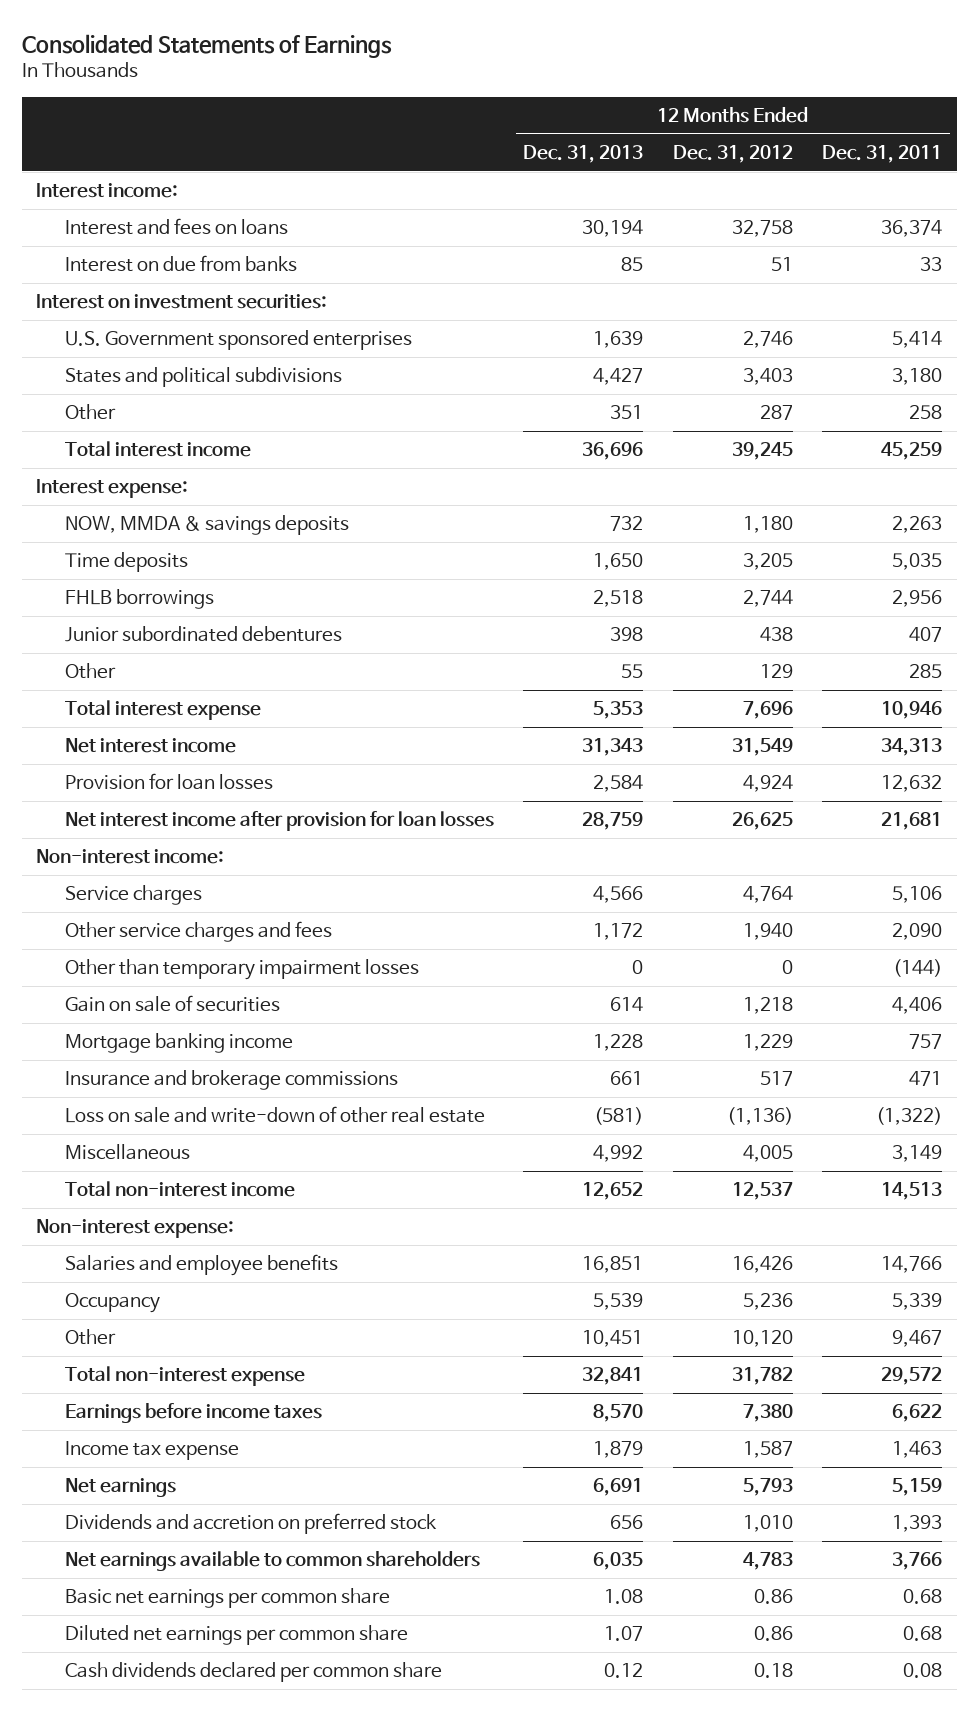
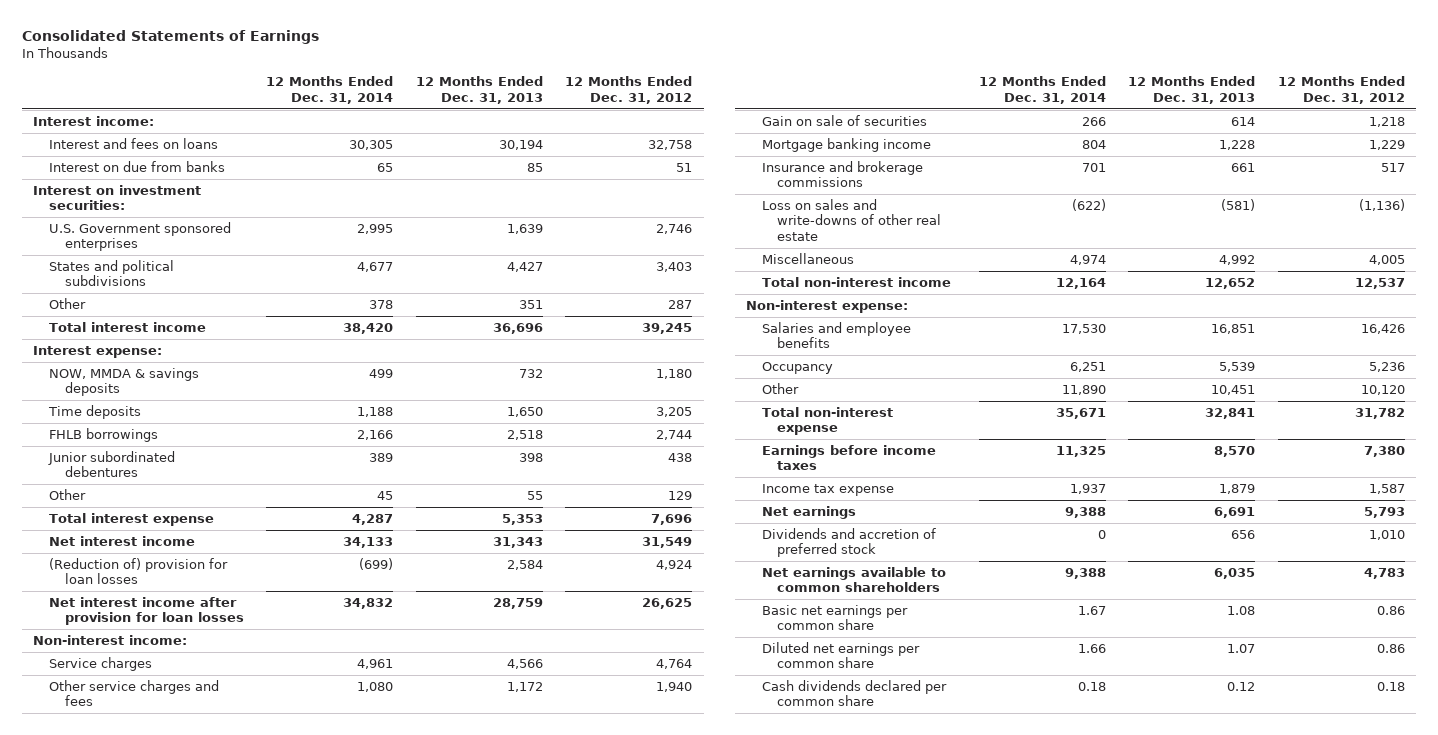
- | 12 Months Ended Dec. 31, 2013 | 12 Months Ended Dec. 31, 2012 | 12 Months Ended Dec. 31, 2011
+ | 12 Months Ended Dec. 31, 2014 | 12 Months Ended Dec. 31, 2013 | 12 Months Ended Dec. 31, 2012
- Provision for loan losses | 2,584 | 4,924 | 12,632
+ (Reduction of) provision for loan losses | (699) | 2,584 | 4,924
- Other than temporary impairment losses | 0 | 0 | (144)
- Loss on sale and write-down of other real estate | (581) | (1,136) | (1,322)
+ Loss on sales and write-downs of other real estate | (622) | (581) | (1,136)
- Dividends and accretion on preferred stock | 656 | 1,010 | 1,393
+ Dividends and accretion of preferred stock | 0 | 656 | 1,010

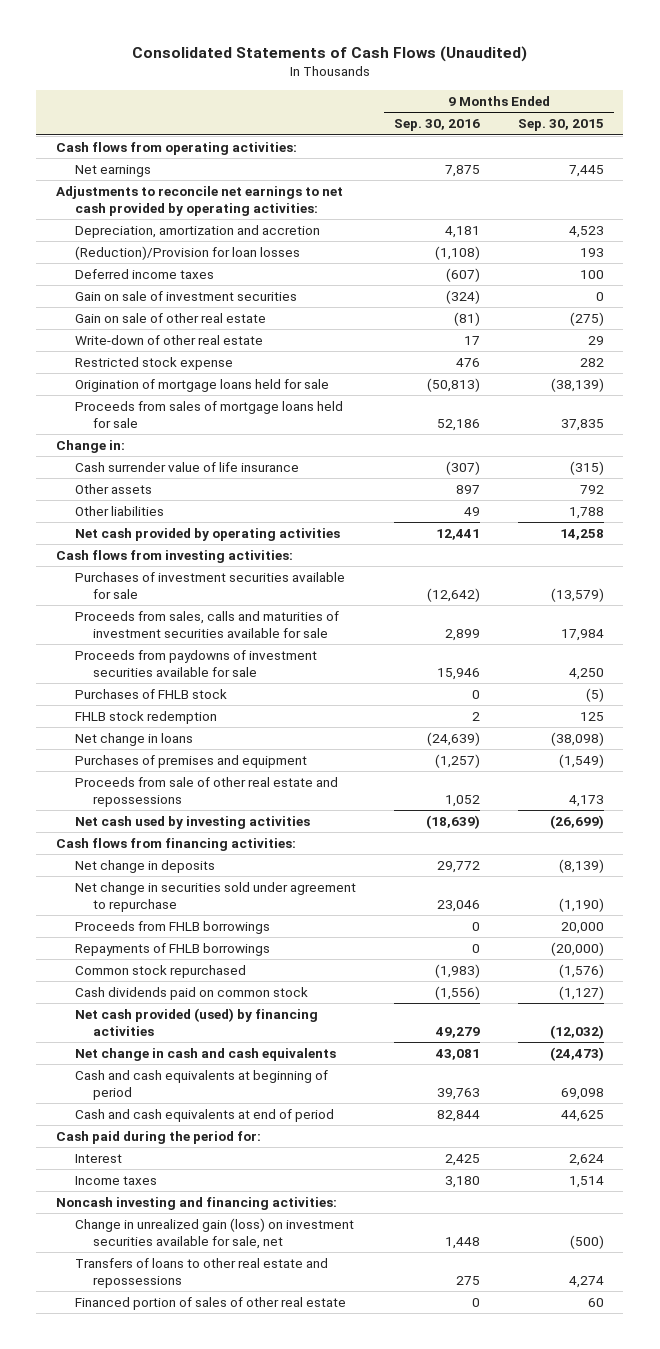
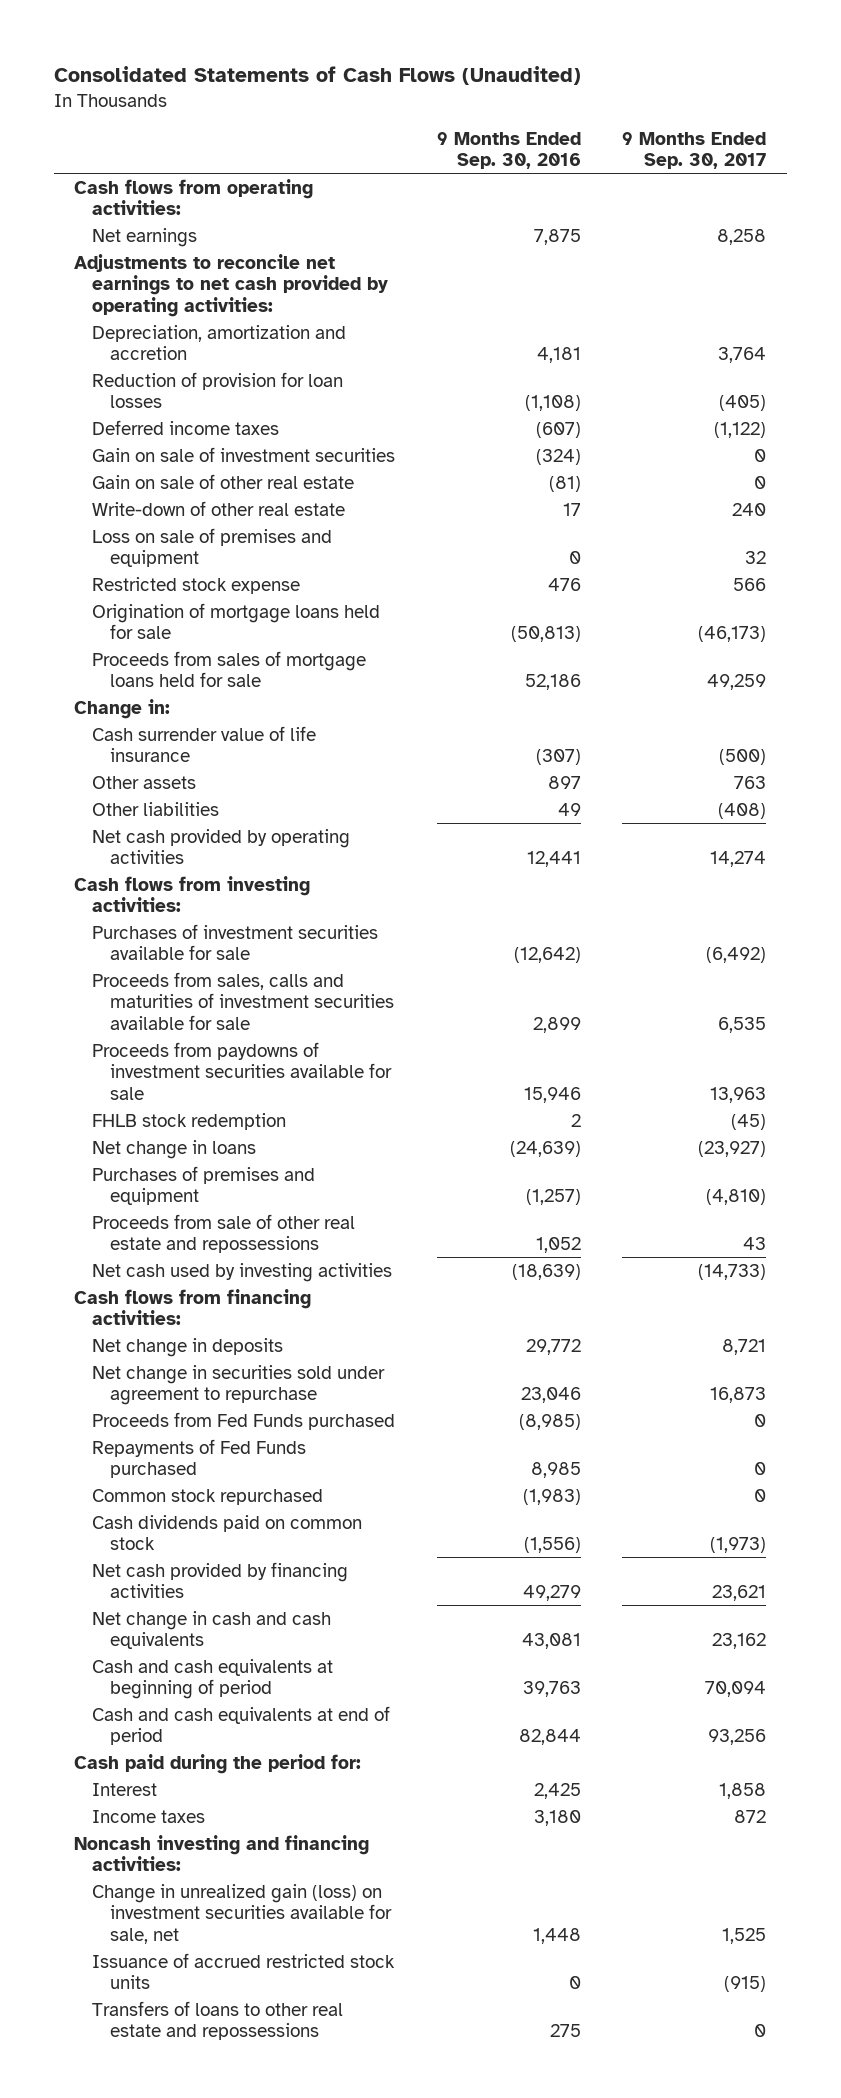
- | 9 Months Ended Sep. 30, 2016 | 9 Months Ended Sep. 30, 2015
+ | 9 Months Ended Sep. 30, 2016 | 9 Months Ended Sep. 30, 2017
- (Reduction)/Provision for loan losses | (1,108) | 193
+ Reduction of provision for loan losses | (1,108) | (405)
+ Loss on sale of premises and equipment | 0 | 32
- Purchases of FHLB stock | 0 | (5)
- Proceeds from FHLB borrowings | 0 | 20,000
- Repayments of FHLB borrowings | 0 | (20,000)
+ Proceeds from Fed Funds purchased | (8,985) | 0
+ Repayments of Fed Funds purchased | 8,985 | 0
- Net cash provided (used) by financing activities | 49,279 | (12,032)
+ Net cash provided by financing activities | 49,279 | 23,621
+ Issuance of accrued restricted stock units | 0 | (915)
- Financed portion of sales of other real estate | 0 | 60

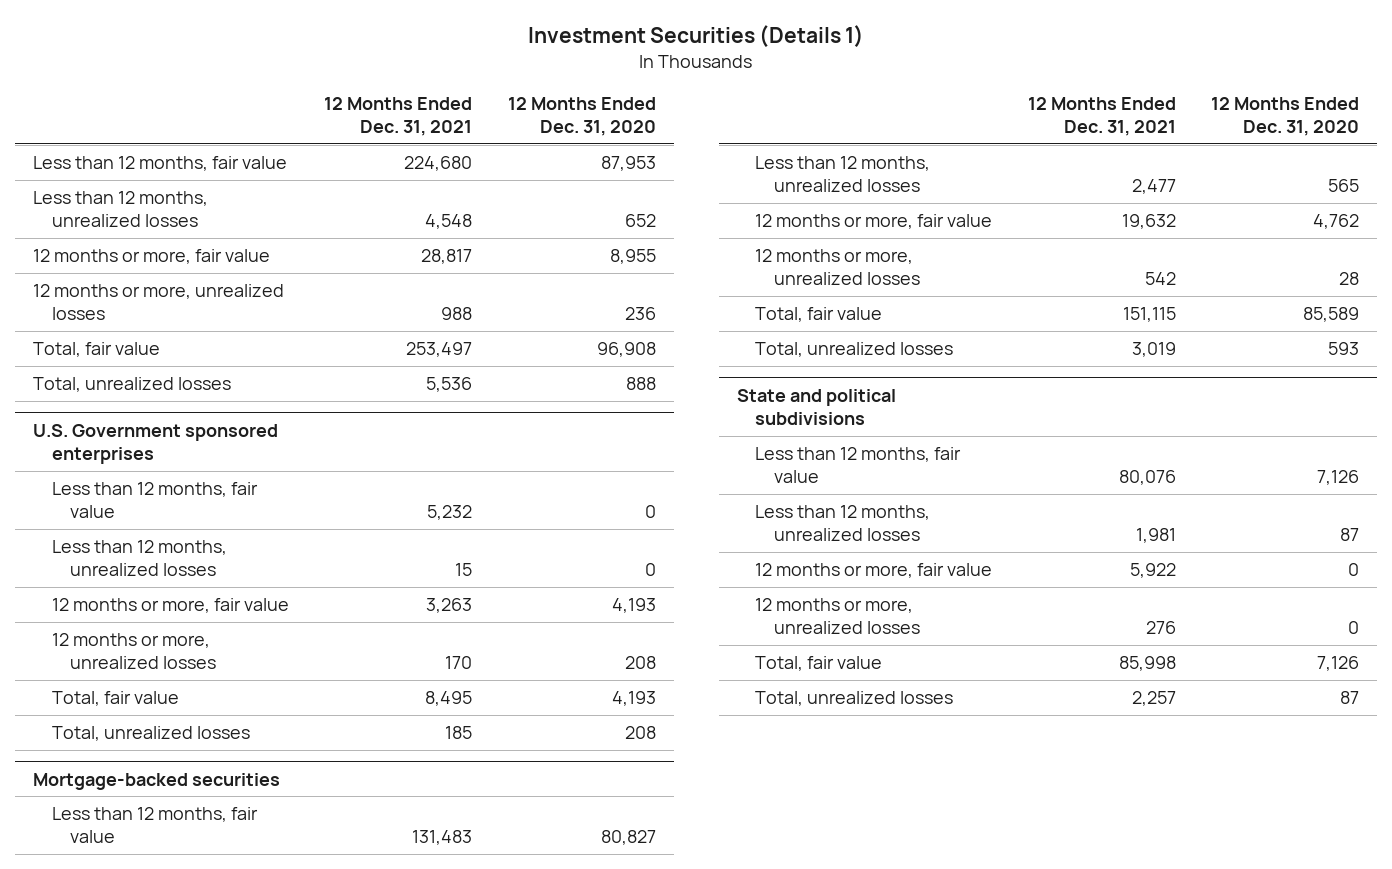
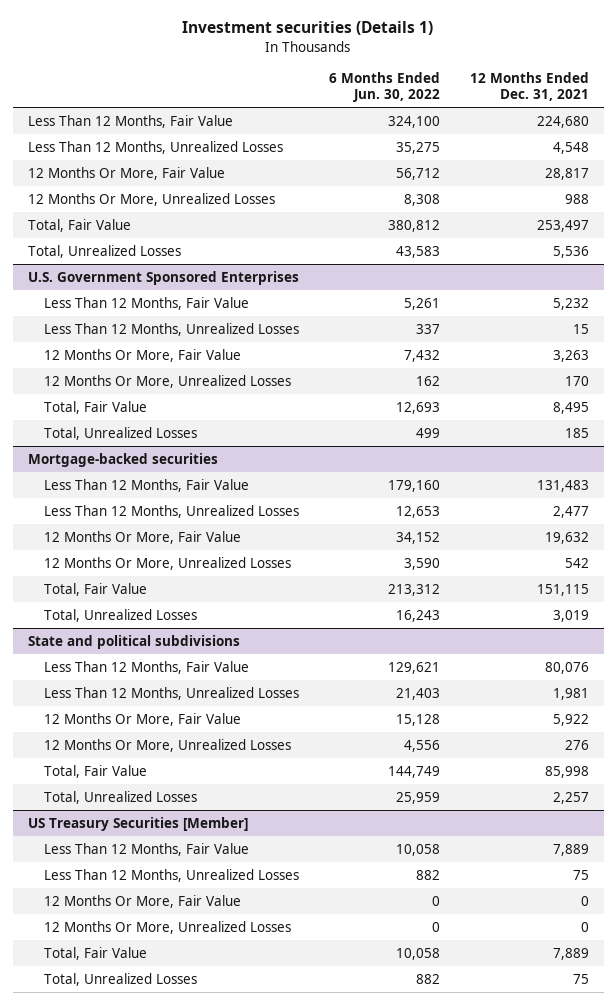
- Investment Securities (Details 1)
+ Investment securities (Details 1)
- | 12 Months Ended Dec. 31, 2021 | 12 Months Ended Dec. 31, 2020
+ | 6 Months Ended Jun. 30, 2022 | 12 Months Ended Dec. 31, 2021
- Less than 12 months, fair value | 224,680 | 87,953
- Less than 12 months, unrealized losses | 4,548 | 652
- 12 months or more, fair value | 28,817 | 8,955
- 12 months or more, unrealized losses | 988 | 236
- Total, fair value | 253,497 | 96,908
- Total, unrealized losses | 5,536 | 888
- U.S. Government sponsored enterprises
- Less than 12 months, fair value | 5,232 | 0
- Less than 12 months, unrealized losses | 15 | 0
- 12 months or more, fair value | 3,263 | 4,193
- 12 months or more, unrealized losses | 170 | 208
- Total, fair value | 8,495 | 4,193
- Total, unrealized losses | 185 | 208
+ Less Than 12 Months, Fair Value | 324,100 | 224,680
+ Less Than 12 Months, Unrealized Losses | 35,275 | 4,548
+ 12 Months Or More, Fair Value | 56,712 | 28,817
+ 12 Months Or More, Unrealized Losses | 8,308 | 988
+ Total, Fair Value | 380,812 | 253,497
+ Total, Unrealized Losses | 43,583 | 5,536
+ U.S. Government Sponsored Enterprises
+ Less Than 12 Months, Fair Value | 5,261 | 5,232
+ Less Than 12 Months, Unrealized Losses | 337 | 15
+ 12 Months Or More, Fair Value | 7,432 | 3,263
+ 12 Months Or More, Unrealized Losses | 162 | 170
+ Total, Fair Value | 12,693 | 8,495
+ Total, Unrealized Losses | 499 | 185
@ Mortgage-backed securities
- Less than 12 months, fair value | 131,483 | 80,827
- Less than 12 months, unrealized losses | 2,477 | 565
- 12 months or more, fair value | 19,632 | 4,762
- 12 months or more, unrealized losses | 542 | 28
- Total, fair value | 151,115 | 85,589
- Total, unrealized losses | 3,019 | 593
+ Less Than 12 Months, Fair Value | 179,160 | 131,483
+ Less Than 12 Months, Unrealized Losses | 12,653 | 2,477
+ 12 Months Or More, Fair Value | 34,152 | 19,632
+ 12 Months Or More, Unrealized Losses | 3,590 | 542
+ Total, Fair Value | 213,312 | 151,115
+ Total, Unrealized Losses | 16,243 | 3,019
@ State and political subdivisions
- Less than 12 months, fair value | 80,076 | 7,126
- Less than 12 months, unrealized losses | 1,981 | 87
- 12 months or more, fair value | 5,922 | 0
- 12 months or more, unrealized losses | 276 | 0
- Total, fair value | 85,998 | 7,126
- Total, unrealized losses | 2,257 | 87
+ Less Than 12 Months, Fair Value | 129,621 | 80,076
+ Less Than 12 Months, Unrealized Losses | 21,403 | 1,981
+ 12 Months Or More, Fair Value | 15,128 | 5,922
+ 12 Months Or More, Unrealized Losses | 4,556 | 276
+ Total, Fair Value | 144,749 | 85,998
+ Total, Unrealized Losses | 25,959 | 2,257
+ US Treasury Securities [Member]
+ Less Than 12 Months, Fair Value | 10,058 | 7,889
+ Less Than 12 Months, Unrealized Losses | 882 | 75
+ 12 Months Or More, Fair Value | 0 | 0
+ 12 Months Or More, Unrealized Losses | 0 | 0
+ Total, Fair Value | 10,058 | 7,889
+ Total, Unrealized Losses | 882 | 75

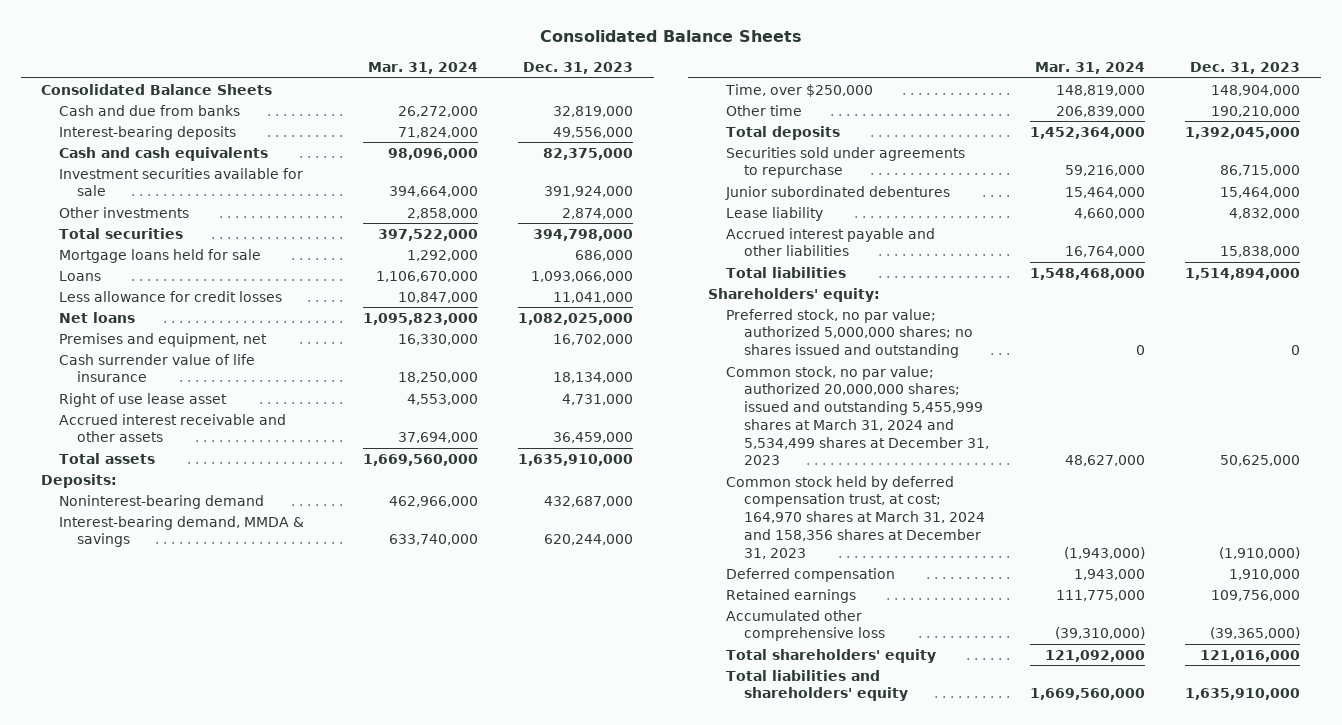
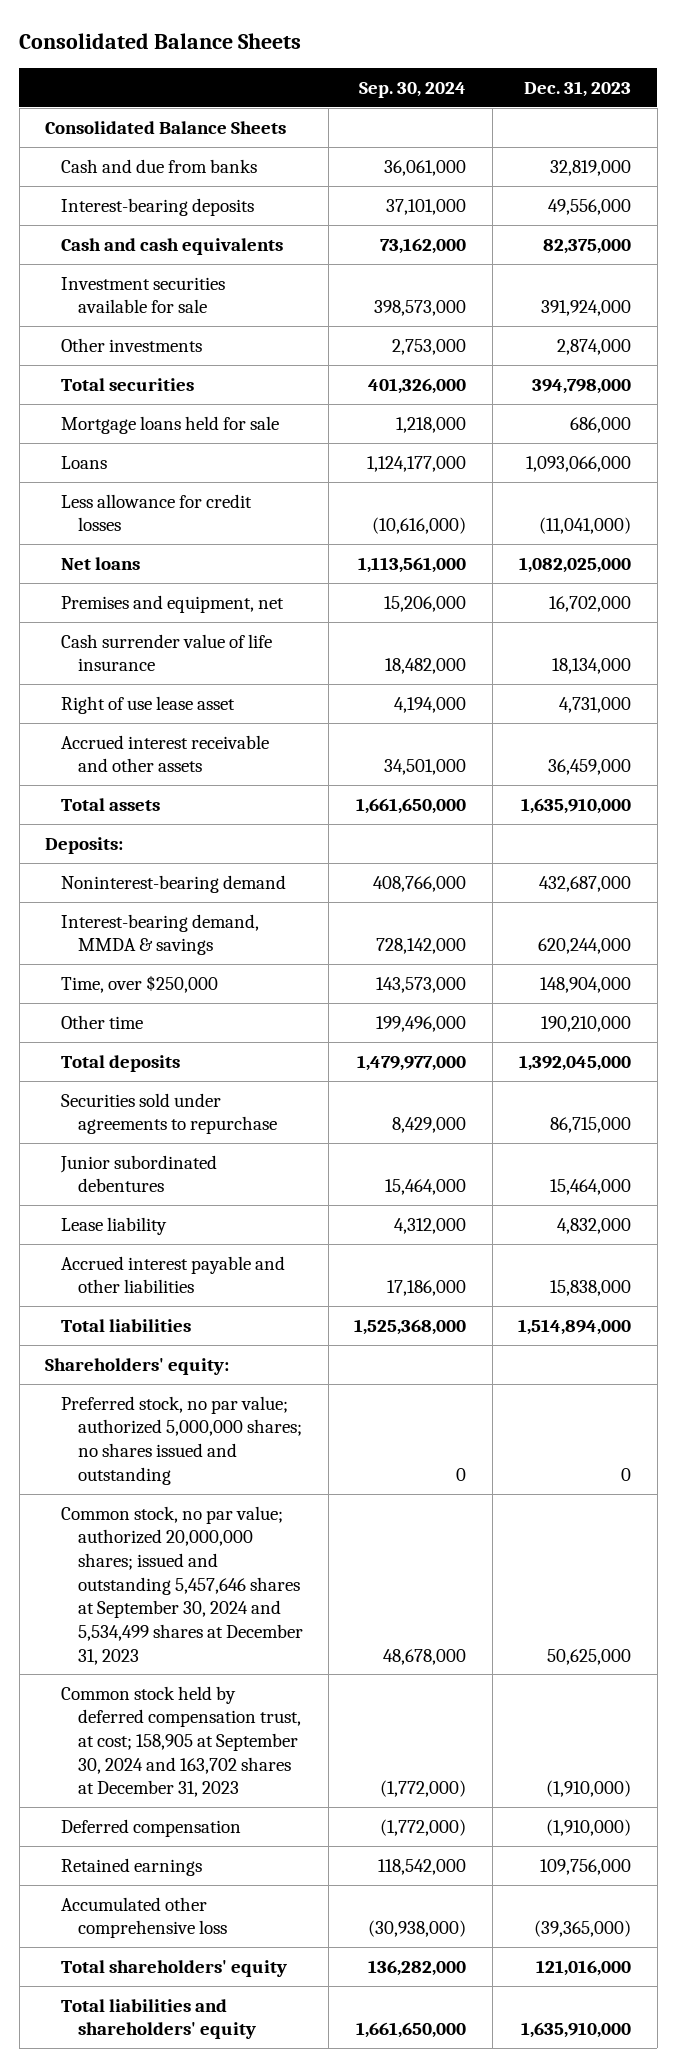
- | Mar. 31, 2024 | Dec. 31, 2023
+ | Sep. 30, 2024 | Dec. 31, 2023
- Less allowance for credit losses | 10,847,000 | 11,041,000
+ Less allowance for credit losses | (10,616,000) | (11,041,000)
- Common stock, no par value; authorized 20,000,000 shares; issued and outstanding 5,455,999 shares at March 31, 2024 and 5,534,499 shares at December 31, 2023 | 48,627,000 | 50,625,000
- Common stock held by deferred compensation trust, at cost; 164,970 shares at March 31, 2024 and 158,356 shares at December 31, 2023 | (1,943,000) | (1,910,000)
- Deferred compensation | 1,943,000 | 1,910,000
+ Common stock, no par value; authorized 20,000,000 shares; issued and outstanding 5,457,646 shares at September 30, 2024 and 5,534,499 shares at December 31, 2023 | 48,678,000 | 50,625,000
+ Common stock held by deferred compensation trust, at cost; 158,905 at September 30, 2024 and 163,702 shares at December 31, 2023 | (1,772,000) | (1,910,000)
+ Deferred compensation | (1,772,000) | (1,910,000)

